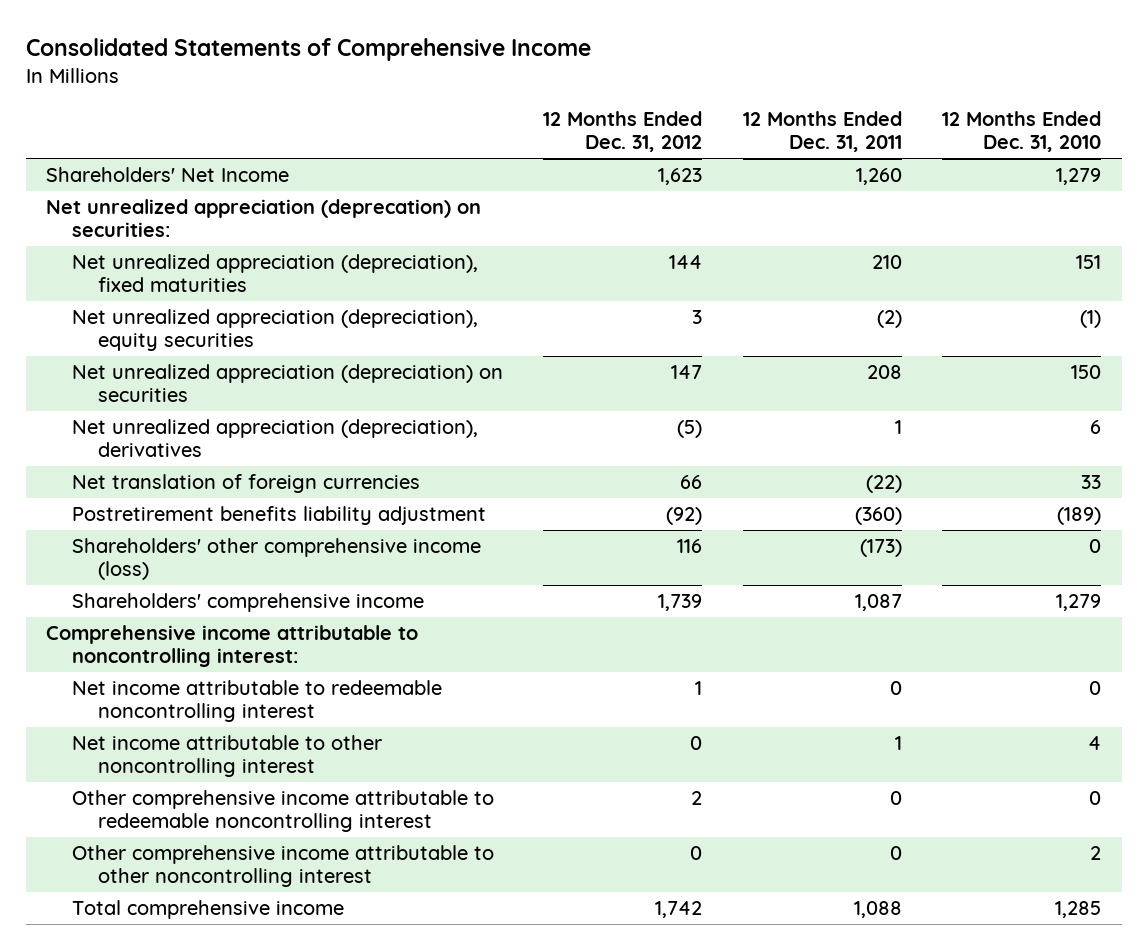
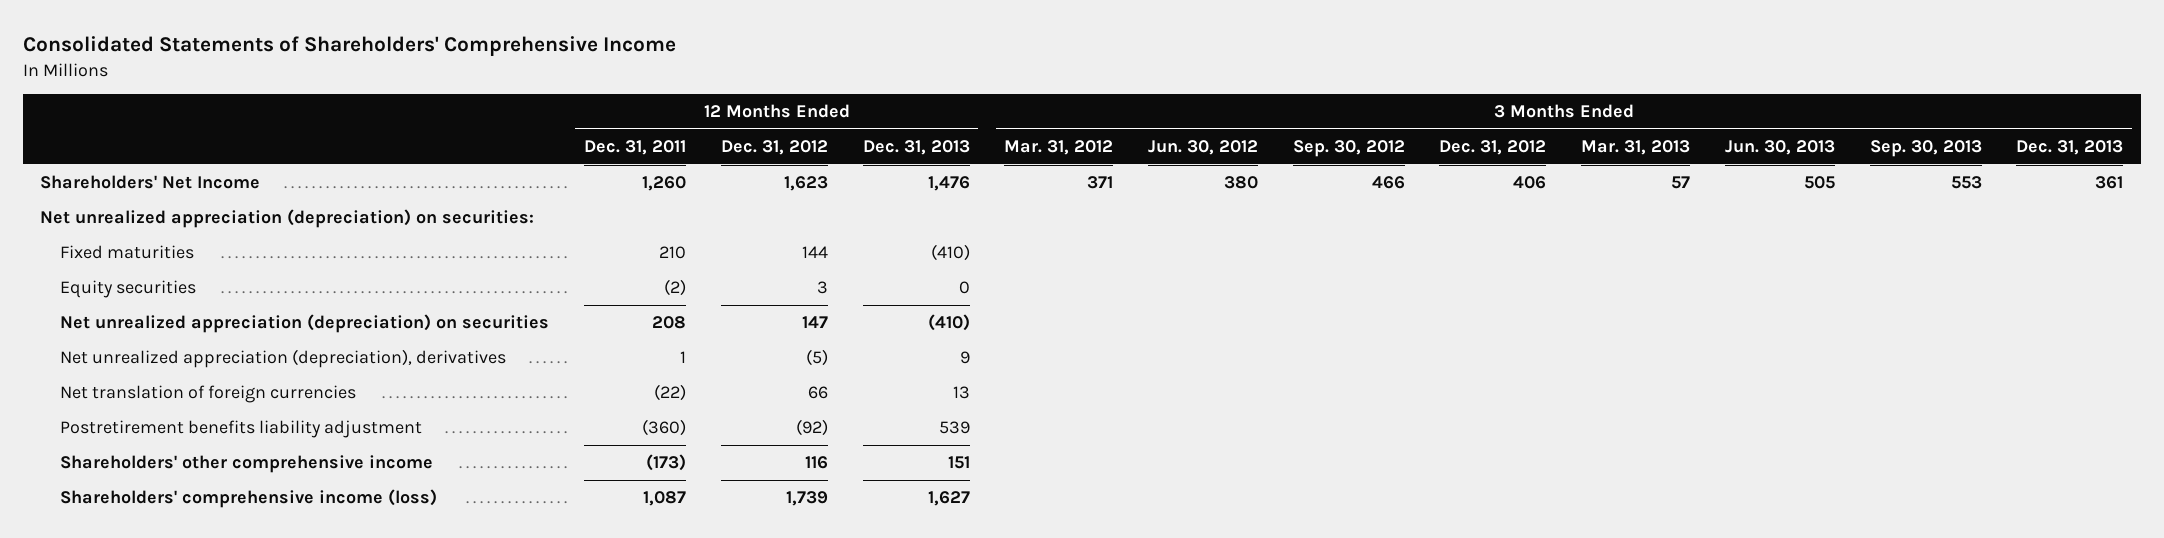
- Consolidated Statements of Comprehensive Income
+ Consolidated Statements of Shareholders' Comprehensive Income
- | 12 Months Ended Dec. 31, 2012 | 12 Months Ended Dec. 31, 2011 | 12 Months Ended Dec. 31, 2010
+ | 12 Months Ended Dec. 31, 2011 | 12 Months Ended Dec. 31, 2012 | 12 Months Ended Dec. 31, 2013 | 3 Months Ended Mar. 31, 2012 | 3 Months Ended Jun. 30, 2012 | 3 Months Ended Sep. 30, 2012 | 3 Months Ended Dec. 31, 2012 | 3 Months Ended Mar. 31, 2013 | 3 Months Ended Jun. 30, 2013 | 3 Months Ended Sep. 30, 2013 | 3 Months Ended Dec. 31, 2013
- Net unrealized appreciation (deprecation) on securities:
- Net unrealized appreciation (depreciation), fixed maturities | 144 | 210 | 151
- Net unrealized appreciation (depreciation), equity securities | 3 | (2) | (1)
+ Net unrealized appreciation (depreciation) on securities:
+ Fixed maturities | 210 | 144 | (410) | | | | | | | |
+ Equity securities | (2) | 3 | 0 | | | | | | | |
- Shareholders' other comprehensive income (loss) | 116 | (173) | 0
- Shareholders' comprehensive income | 1,739 | 1,087 | 1,279
- Comprehensive income attributable to noncontrolling interest:
- Net income attributable to redeemable noncontrolling interest | 1 | 0 | 0
- Net income attributable to other noncontrolling interest | 0 | 1 | 4
- Other comprehensive income attributable to redeemable noncontrolling interest | 2 | 0 | 0
- Other comprehensive income attributable to other noncontrolling interest | 0 | 0 | 2
- Total comprehensive income | 1,742 | 1,088 | 1,285
+ Shareholders' other comprehensive income | (173) | 116 | 151 | | | | | | | |
+ Shareholders' comprehensive income (loss) | 1,087 | 1,739 | 1,627 | | | | | | | |

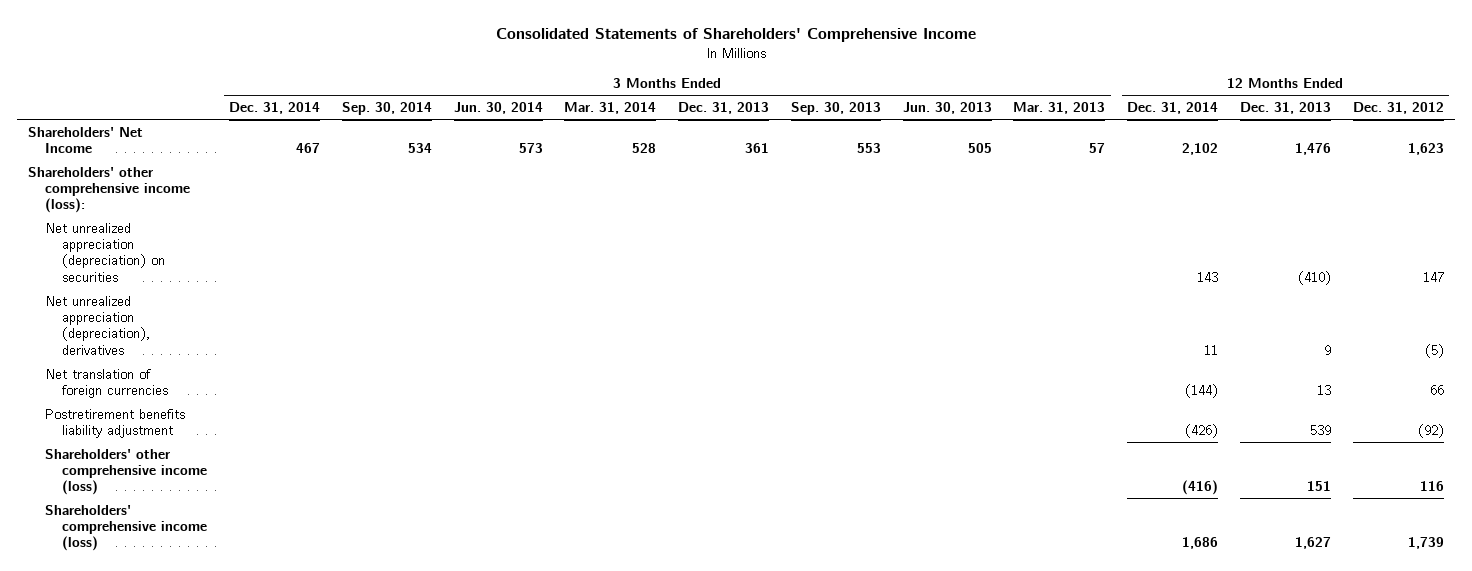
- | 12 Months Ended Dec. 31, 2011 | 12 Months Ended Dec. 31, 2012 | 12 Months Ended Dec. 31, 2013 | 3 Months Ended Mar. 31, 2012 | 3 Months Ended Jun. 30, 2012 | 3 Months Ended Sep. 30, 2012 | 3 Months Ended Dec. 31, 2012 | 3 Months Ended Mar. 31, 2013 | 3 Months Ended Jun. 30, 2013 | 3 Months Ended Sep. 30, 2013 | 3 Months Ended Dec. 31, 2013
+ | 3 Months Ended Dec. 31, 2014 | 3 Months Ended Sep. 30, 2014 | 3 Months Ended Jun. 30, 2014 | 3 Months Ended Mar. 31, 2014 | 3 Months Ended Dec. 31, 2013 | 3 Months Ended Sep. 30, 2013 | 3 Months Ended Jun. 30, 2013 | 3 Months Ended Mar. 31, 2013 | 12 Months Ended Dec. 31, 2014 | 12 Months Ended Dec. 31, 2013 | 12 Months Ended Dec. 31, 2012
- Net unrealized appreciation (depreciation) on securities:
- Fixed maturities | 210 | 144 | (410) | | | | | | | |
- Equity securities | (2) | 3 | 0 | | | | | | | |
+ Shareholders' other comprehensive income (loss):
- Shareholders' other comprehensive income | (173) | 116 | 151 | | | | | | | |
+ Shareholders' other comprehensive income (loss) | | | | | | | | | (416) | 151 | 116

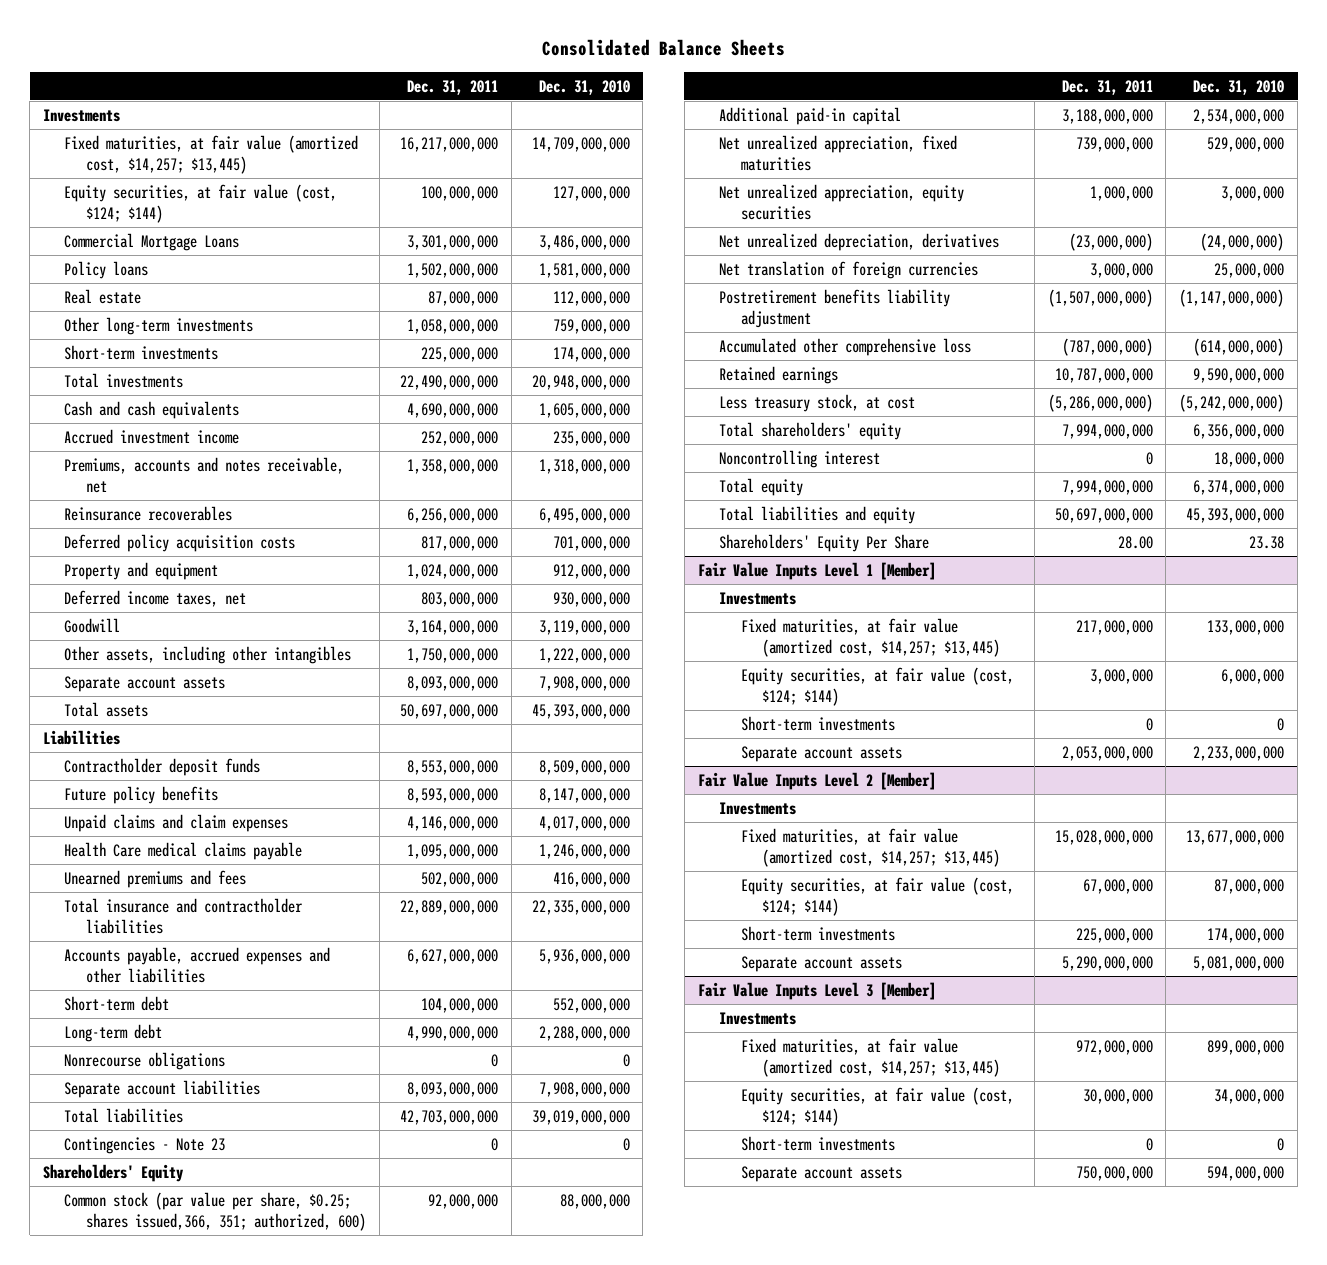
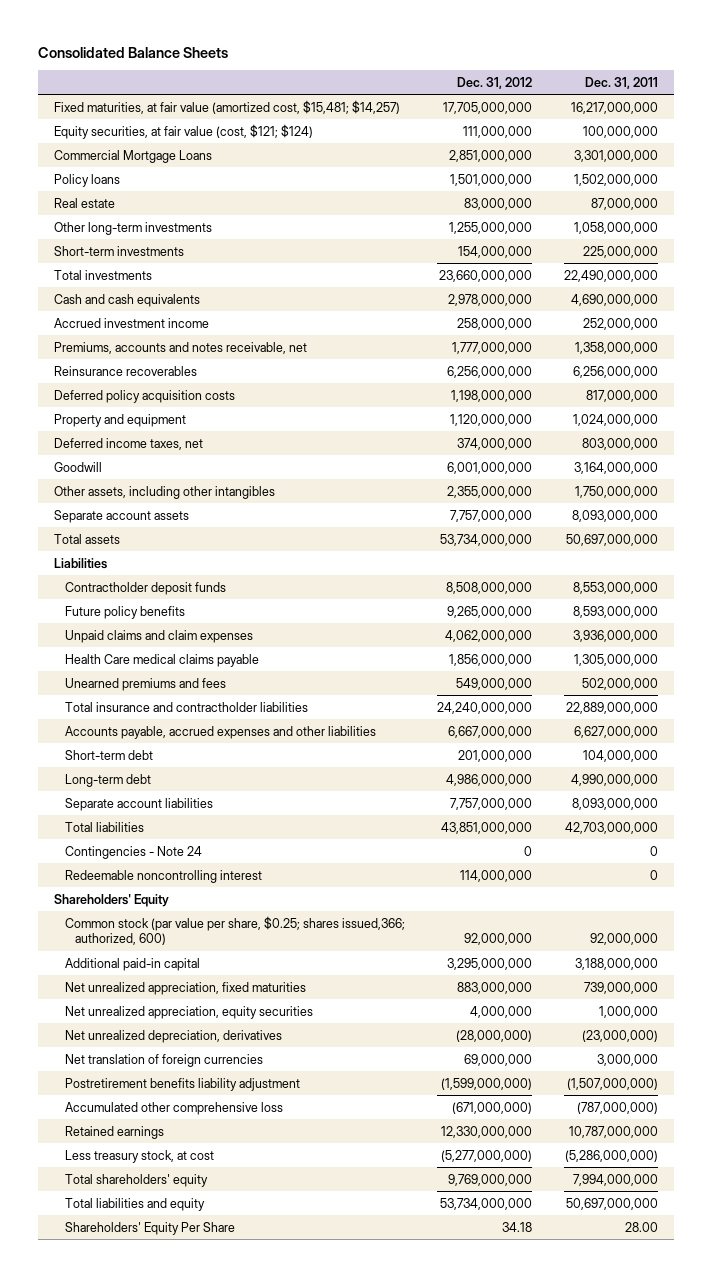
- | Dec. 31, 2011 | Dec. 31, 2010
+ | Dec. 31, 2012 | Dec. 31, 2011
- Investments
- Fixed maturities, at fair value (amortized cost, $14,257; $13,445) | 16,217,000,000 | 14,709,000,000
- Equity securities, at fair value (cost, $124; $144) | 100,000,000 | 127,000,000
+ Fixed maturities, at fair value (amortized cost, $15,481; $14,257) | 17,705,000,000 | 16,217,000,000
+ Equity securities, at fair value (cost, $121; $124) | 111,000,000 | 100,000,000
- Unpaid claims and claim expenses | 4,146,000,000 | 4,017,000,000
- Health Care medical claims payable | 1,095,000,000 | 1,246,000,000
+ Unpaid claims and claim expenses | 4,062,000,000 | 3,936,000,000
+ Health Care medical claims payable | 1,856,000,000 | 1,305,000,000
- Nonrecourse obligations | 0 | 0
- Contingencies - Note 23 | 0 | 0
+ Contingencies - Note 24 | 0 | 0
+ Redeemable noncontrolling interest | 114,000,000 | 0
- Common stock (par value per share, $0.25; shares issued,366, 351; authorized, 600) | 92,000,000 | 88,000,000
+ Common stock (par value per share, $0.25; shares issued,366; authorized, 600) | 92,000,000 | 92,000,000
- Noncontrolling interest | 0 | 18,000,000
- Total equity | 7,994,000,000 | 6,374,000,000
- Fair Value Inputs Level 1 [Member]
- Investments
- Fixed maturities, at fair value (amortized cost, $14,257; $13,445) | 217,000,000 | 133,000,000
- Equity securities, at fair value (cost, $124; $144) | 3,000,000 | 6,000,000
- Short-term investments | 0 | 0
- Separate account assets | 2,053,000,000 | 2,233,000,000
- Fair Value Inputs Level 2 [Member]
- Investments
- Fixed maturities, at fair value (amortized cost, $14,257; $13,445) | 15,028,000,000 | 13,677,000,000
- Equity securities, at fair value (cost, $124; $144) | 67,000,000 | 87,000,000
- Short-term investments | 225,000,000 | 174,000,000
- Separate account assets | 5,290,000,000 | 5,081,000,000
- Fair Value Inputs Level 3 [Member]
- Investments
- Fixed maturities, at fair value (amortized cost, $14,257; $13,445) | 972,000,000 | 899,000,000
- Equity securities, at fair value (cost, $124; $144) | 30,000,000 | 34,000,000
- Short-term investments | 0 | 0
- Separate account assets | 750,000,000 | 594,000,000

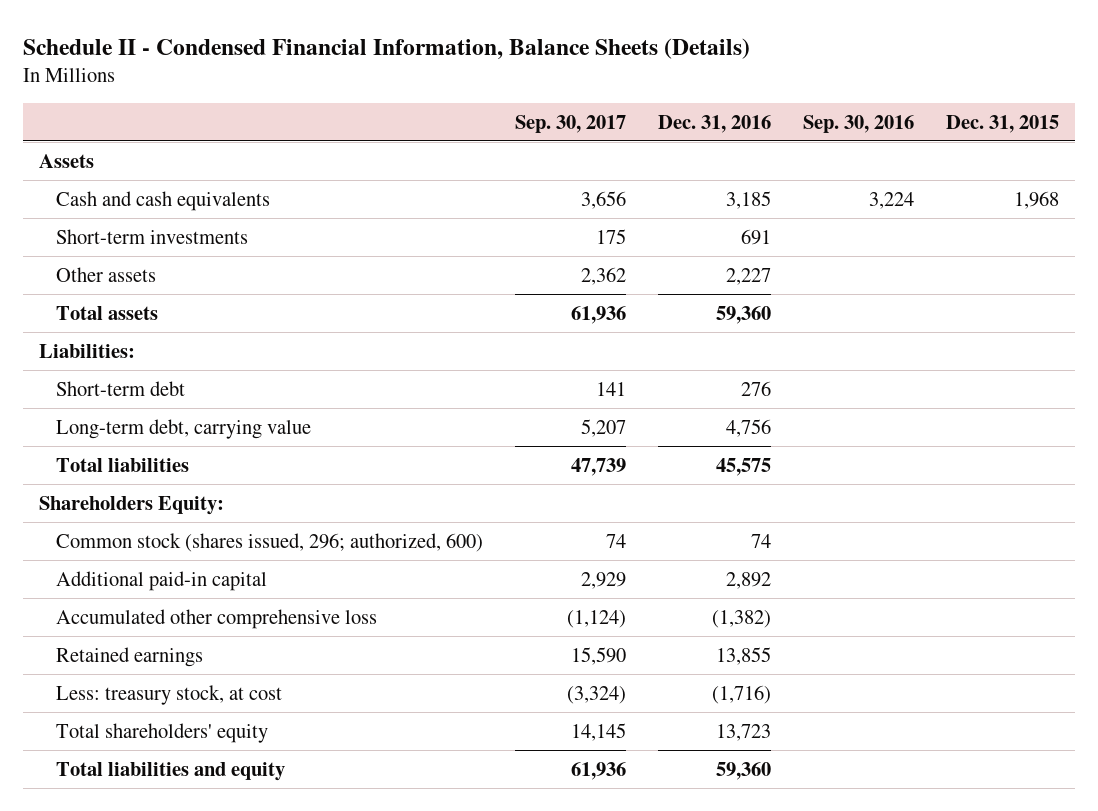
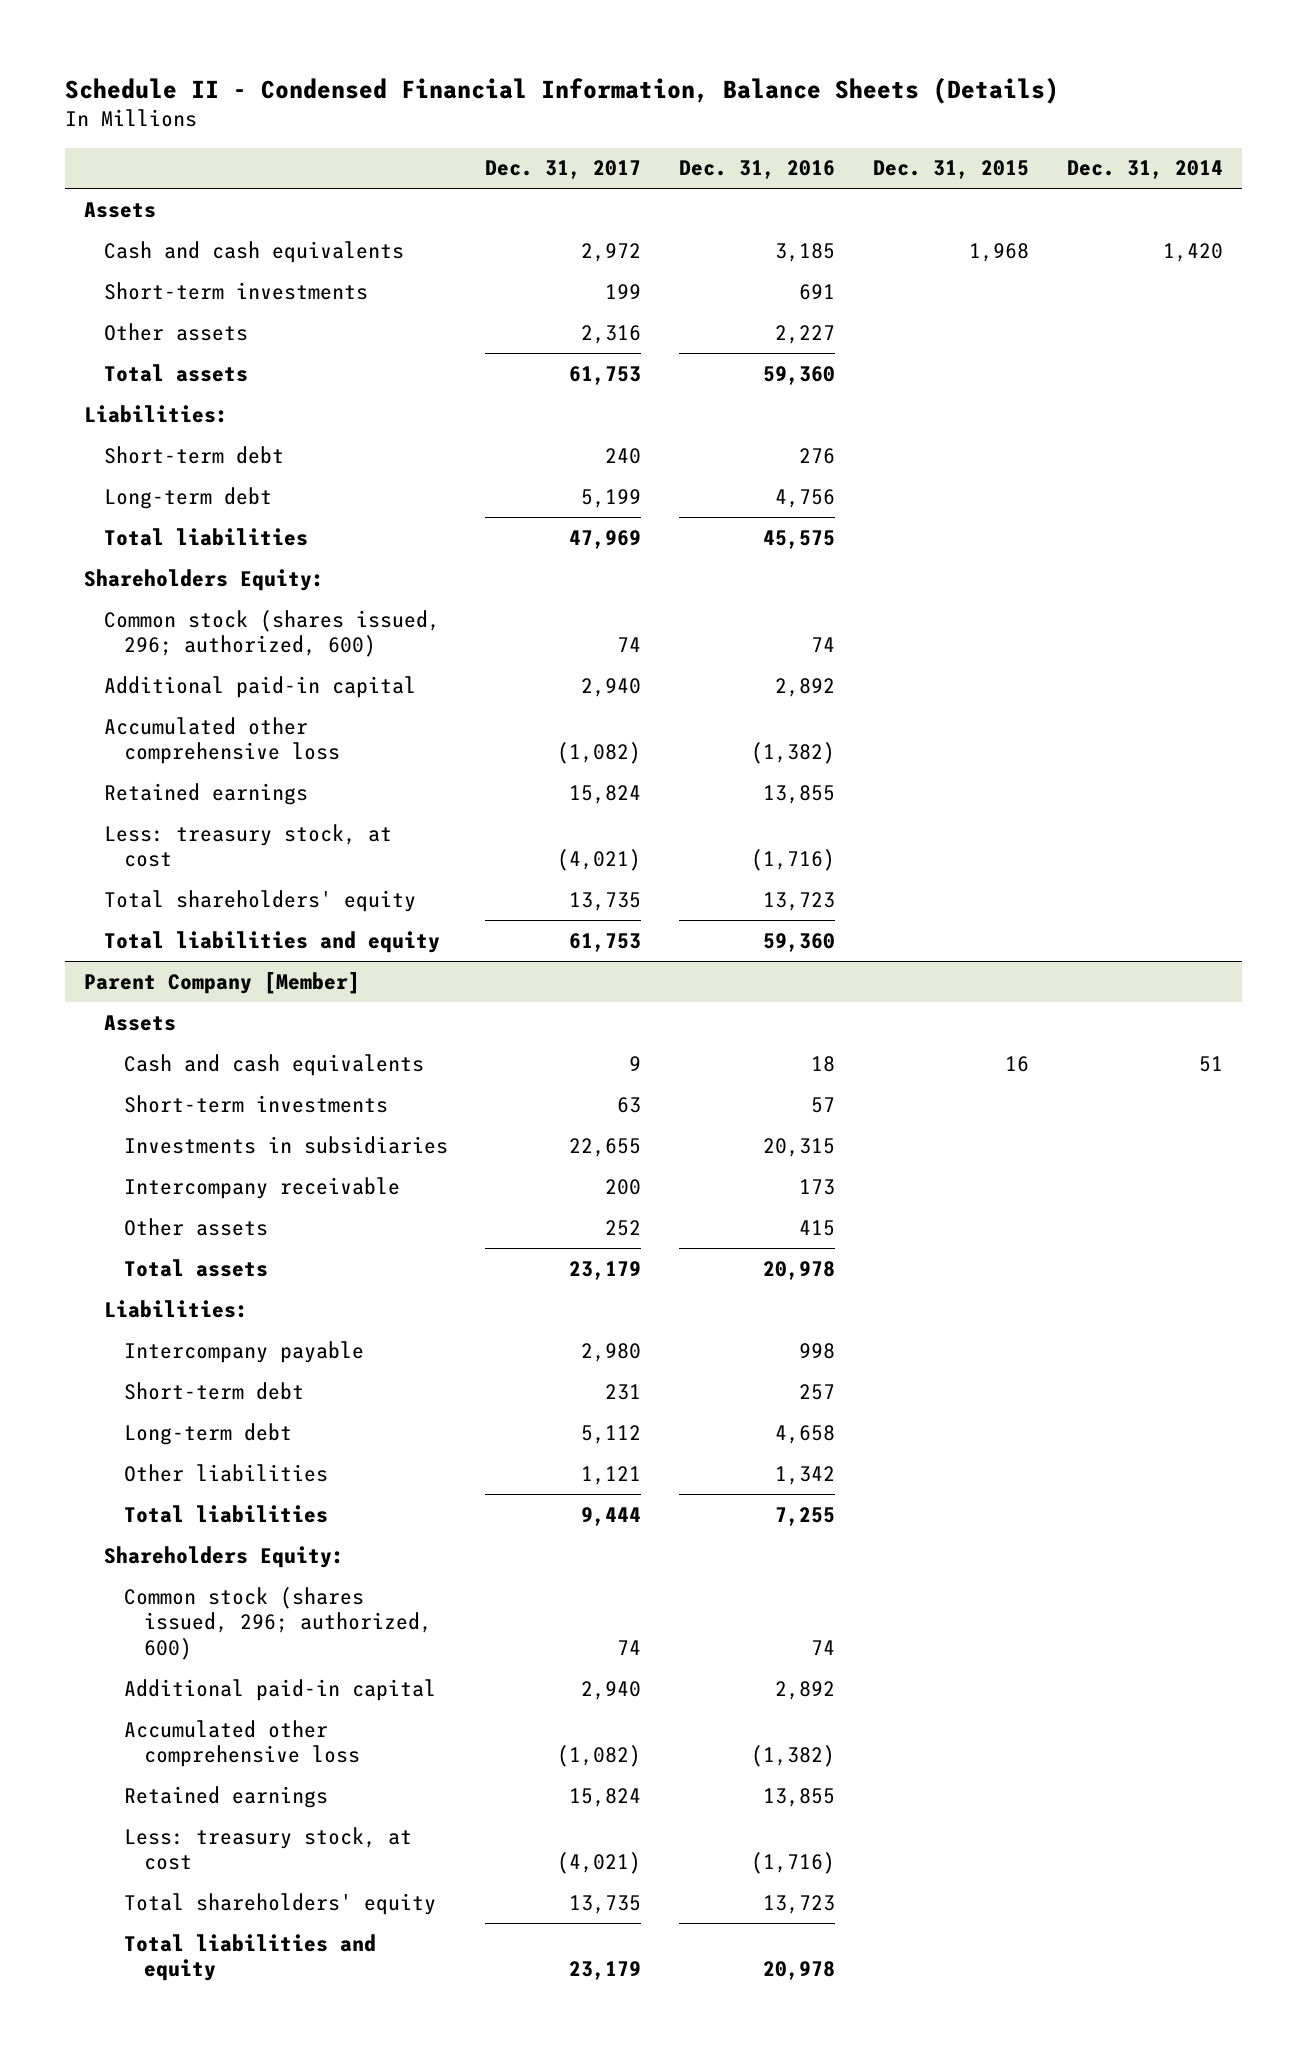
- | Sep. 30, 2017 | Dec. 31, 2016 | Sep. 30, 2016 | Dec. 31, 2015
+ | Dec. 31, 2017 | Dec. 31, 2016 | Dec. 31, 2015 | Dec. 31, 2014
- Long-term debt, carrying value | 5,207 | 4,756 | |
+ Long-term debt | 5,199 | 4,756 | |
+ Parent Company [Member]
+ Assets
+ Cash and cash equivalents | 9 | 18 | 16 | 51
+ Short-term investments | 63 | 57 | |
+ Investments in subsidiaries | 22,655 | 20,315 | |
+ Intercompany receivable | 200 | 173 | |
+ Other assets | 252 | 415 | |
+ Total assets | 23,179 | 20,978 | |
+ Liabilities:
+ Intercompany payable | 2,980 | 998 | |
+ Short-term debt | 231 | 257 | |
+ Long-term debt | 5,112 | 4,658 | |
+ Other liabilities | 1,121 | 1,342 | |
+ Total liabilities | 9,444 | 7,255 | |
+ Shareholders Equity:
+ Common stock (shares issued, 296; authorized, 600) | 74 | 74 | |
+ Additional paid-in capital | 2,940 | 2,892 | |
+ Accumulated other comprehensive loss | (1,082) | (1,382) | |
+ Retained earnings | 15,824 | 13,855 | |
+ Less: treasury stock, at cost | (4,021) | (1,716) | |
+ Total shareholders' equity | 13,735 | 13,723 | |
+ Total liabilities and equity | 23,179 | 20,978 | |

